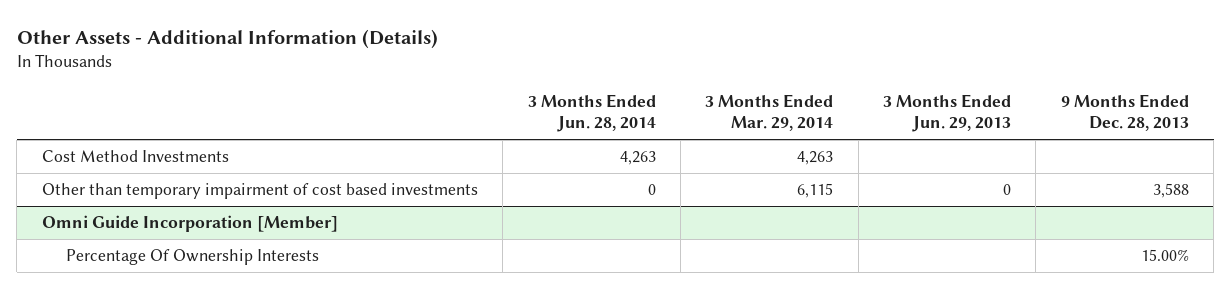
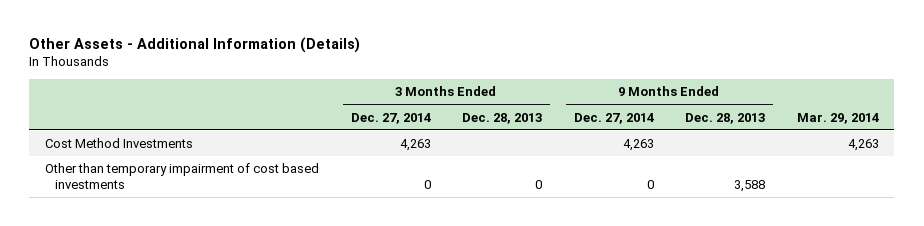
- | 3 Months Ended Jun. 28, 2014 | 3 Months Ended Mar. 29, 2014 | 3 Months Ended Jun. 29, 2013 | 9 Months Ended Dec. 28, 2013
+ | 3 Months Ended Dec. 27, 2014 | 3 Months Ended Dec. 28, 2013 | 9 Months Ended Dec. 27, 2014 | 9 Months Ended Dec. 28, 2013 | Mar. 29, 2014
- Omni Guide Incorporation [Member]
- Percentage Of Ownership Interests | | | | 15.00%

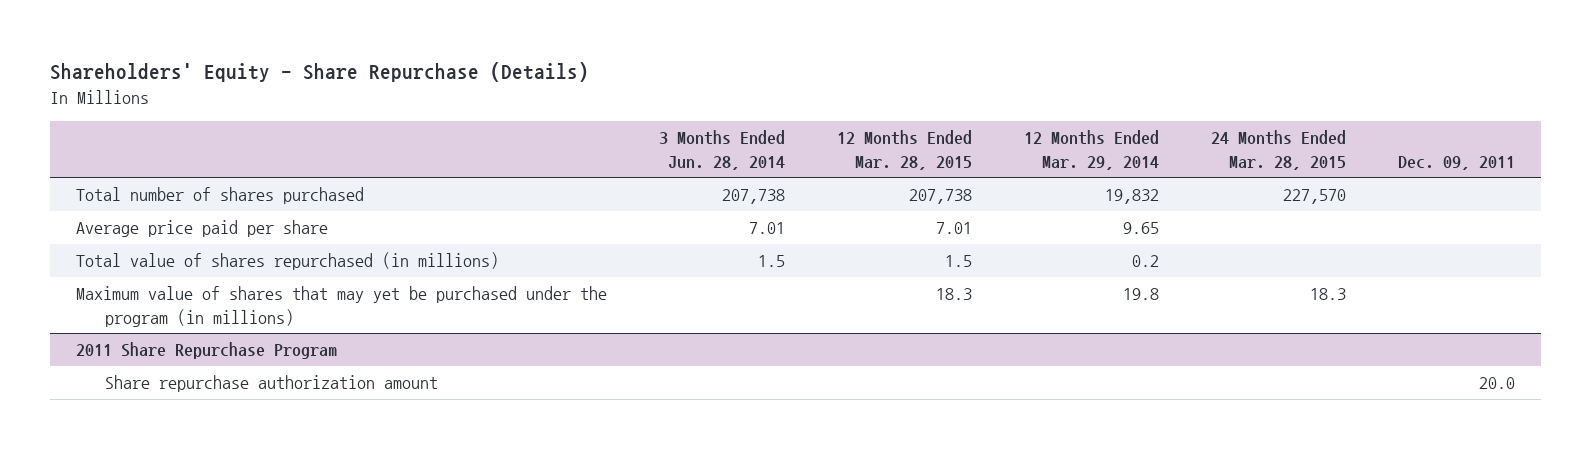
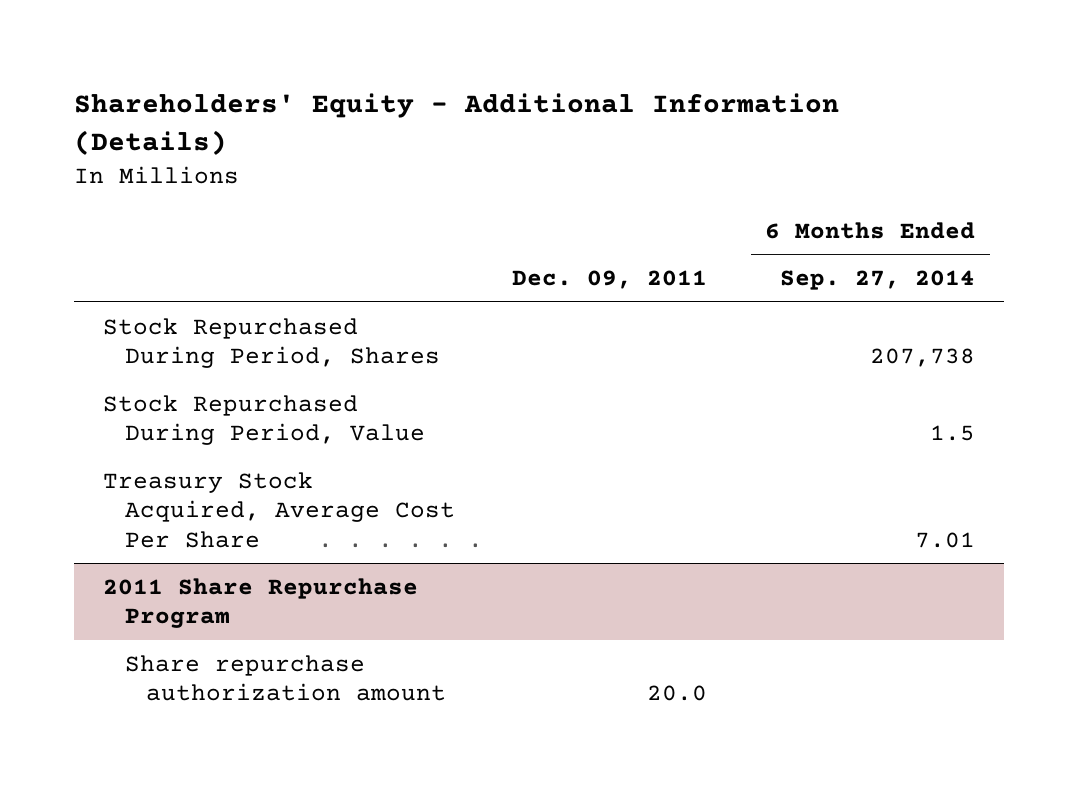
- Shareholders' Equity - Share Repurchase (Details)
+ Shareholders' Equity - Additional Information (Details)
- | 3 Months Ended Jun. 28, 2014 | 12 Months Ended Mar. 28, 2015 | 12 Months Ended Mar. 29, 2014 | 24 Months Ended Mar. 28, 2015 | Dec. 09, 2011
+ | Dec. 09, 2011 | 6 Months Ended Sep. 27, 2014
- Total number of shares purchased | 207,738 | 207,738 | 19,832 | 227,570 |
- Average price paid per share | 7.01 | 7.01 | 9.65 | |
- Total value of shares repurchased (in millions) | 1.5 | 1.5 | 0.2 | |
- Maximum value of shares that may yet be purchased under the program (in millions) | | 18.3 | 19.8 | 18.3 |
+ Stock Repurchased During Period, Shares | | 207,738
+ Stock Repurchased During Period, Value | | 1.5
+ Treasury Stock Acquired, Average Cost Per Share | | 7.01

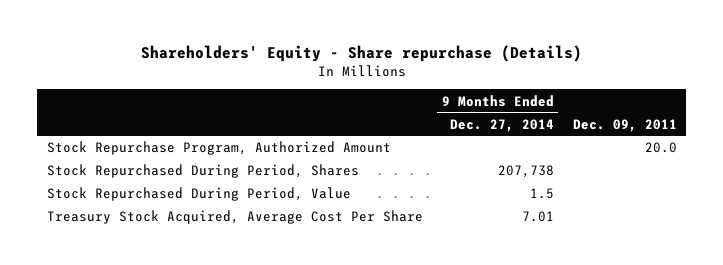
- Shareholders' Equity - Additional Information (Details)
+ Shareholders' Equity - Share repurchase (Details)
- | Dec. 09, 2011 | 6 Months Ended Sep. 27, 2014
+ | 9 Months Ended Dec. 27, 2014 | Dec. 09, 2011
+ Stock Repurchase Program, Authorized Amount | | 20.0
- 2011 Share Repurchase Program
- Share repurchase authorization amount | 20.0 |

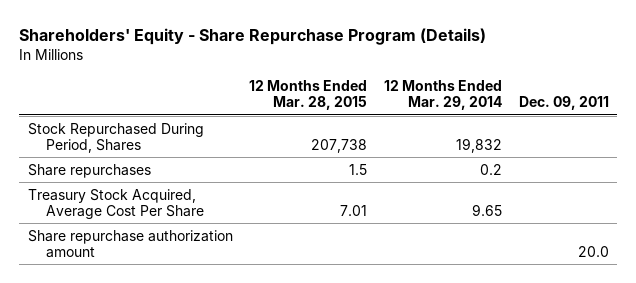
- Shareholders' Equity - Share repurchase (Details)
+ Shareholders' Equity - Share Repurchase Program (Details)
- | 9 Months Ended Dec. 27, 2014 | Dec. 09, 2011
+ | 12 Months Ended Mar. 28, 2015 | 12 Months Ended Mar. 29, 2014 | Dec. 09, 2011
- Stock Repurchase Program, Authorized Amount | | 20.0
- Stock Repurchased During Period, Value | 1.5 |
+ Share repurchases | 1.5 | 0.2 |
+ Share repurchase authorization amount | | | 20.0

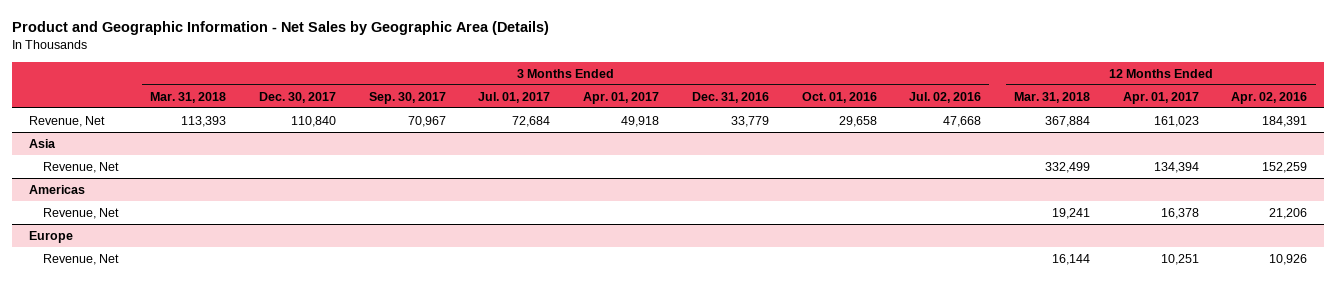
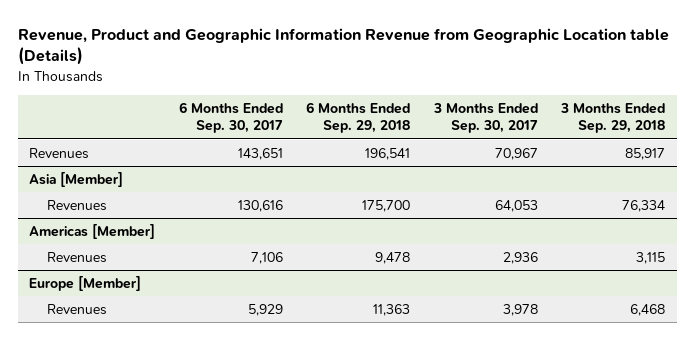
- Product and Geographic Information - Net Sales by Geographic Area (Details)
+ Revenue, Product and Geographic Information Revenue from Geographic Location table (Details)
- | 3 Months Ended Mar. 31, 2018 | 3 Months Ended Dec. 30, 2017 | 3 Months Ended Sep. 30, 2017 | 3 Months Ended Jul. 01, 2017 | 3 Months Ended Apr. 01, 2017 | 3 Months Ended Dec. 31, 2016 | 3 Months Ended Oct. 01, 2016 | 3 Months Ended Jul. 02, 2016 | 12 Months Ended Mar. 31, 2018 | 12 Months Ended Apr. 01, 2017 | 12 Months Ended Apr. 02, 2016
+ | 6 Months Ended Sep. 30, 2017 | 6 Months Ended Sep. 29, 2018 | 3 Months Ended Sep. 30, 2017 | 3 Months Ended Sep. 29, 2018
- Revenue, Net | 113,393 | 110,840 | 70,967 | 72,684 | 49,918 | 33,779 | 29,658 | 47,668 | 367,884 | 161,023 | 184,391
- Asia
- Revenue, Net | | | | | | | | | 332,499 | 134,394 | 152,259
- Americas
- Revenue, Net | | | | | | | | | 19,241 | 16,378 | 21,206
- Europe
- Revenue, Net | | | | | | | | | 16,144 | 10,251 | 10,926
+ Revenues | 143,651 | 196,541 | 70,967 | 85,917
+ Asia [Member]
+ Revenues | 130,616 | 175,700 | 64,053 | 76,334
+ Americas [Member]
+ Revenues | 7,106 | 9,478 | 2,936 | 3,115
+ Europe [Member]
+ Revenues | 5,929 | 11,363 | 3,978 | 6,468

